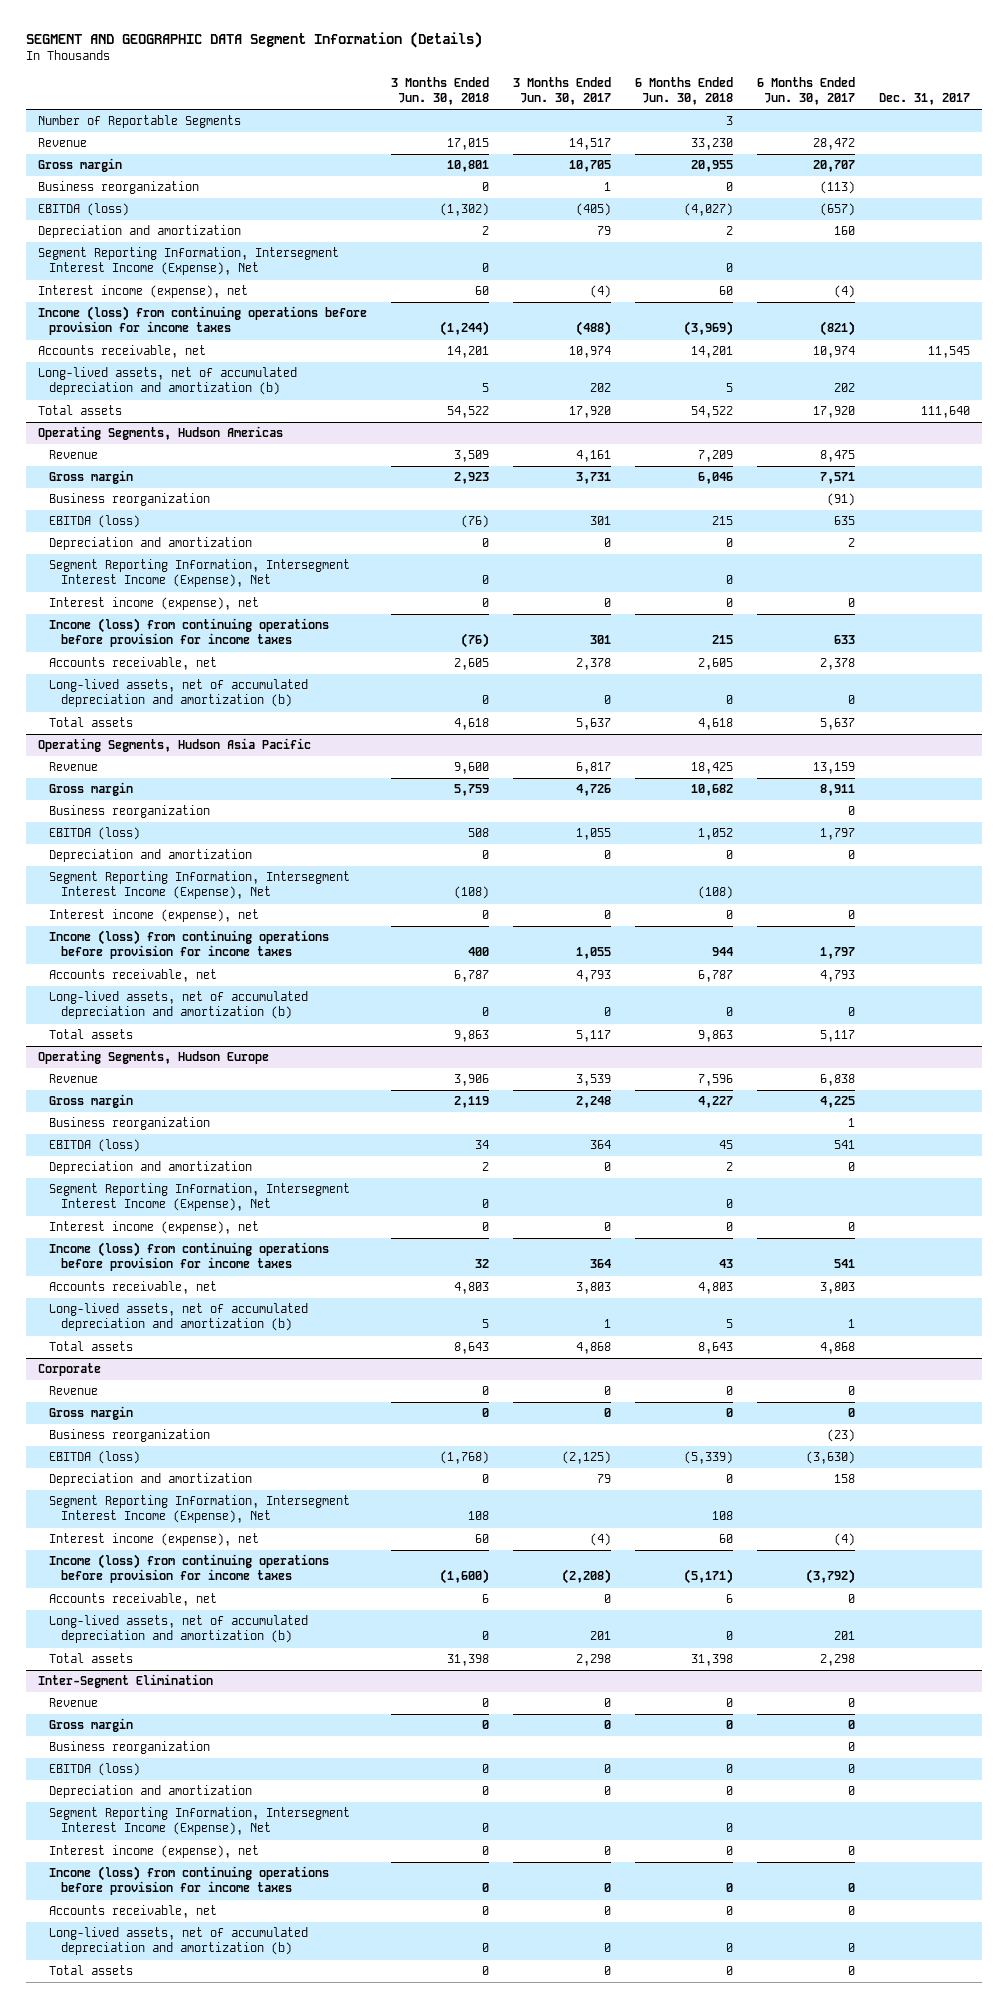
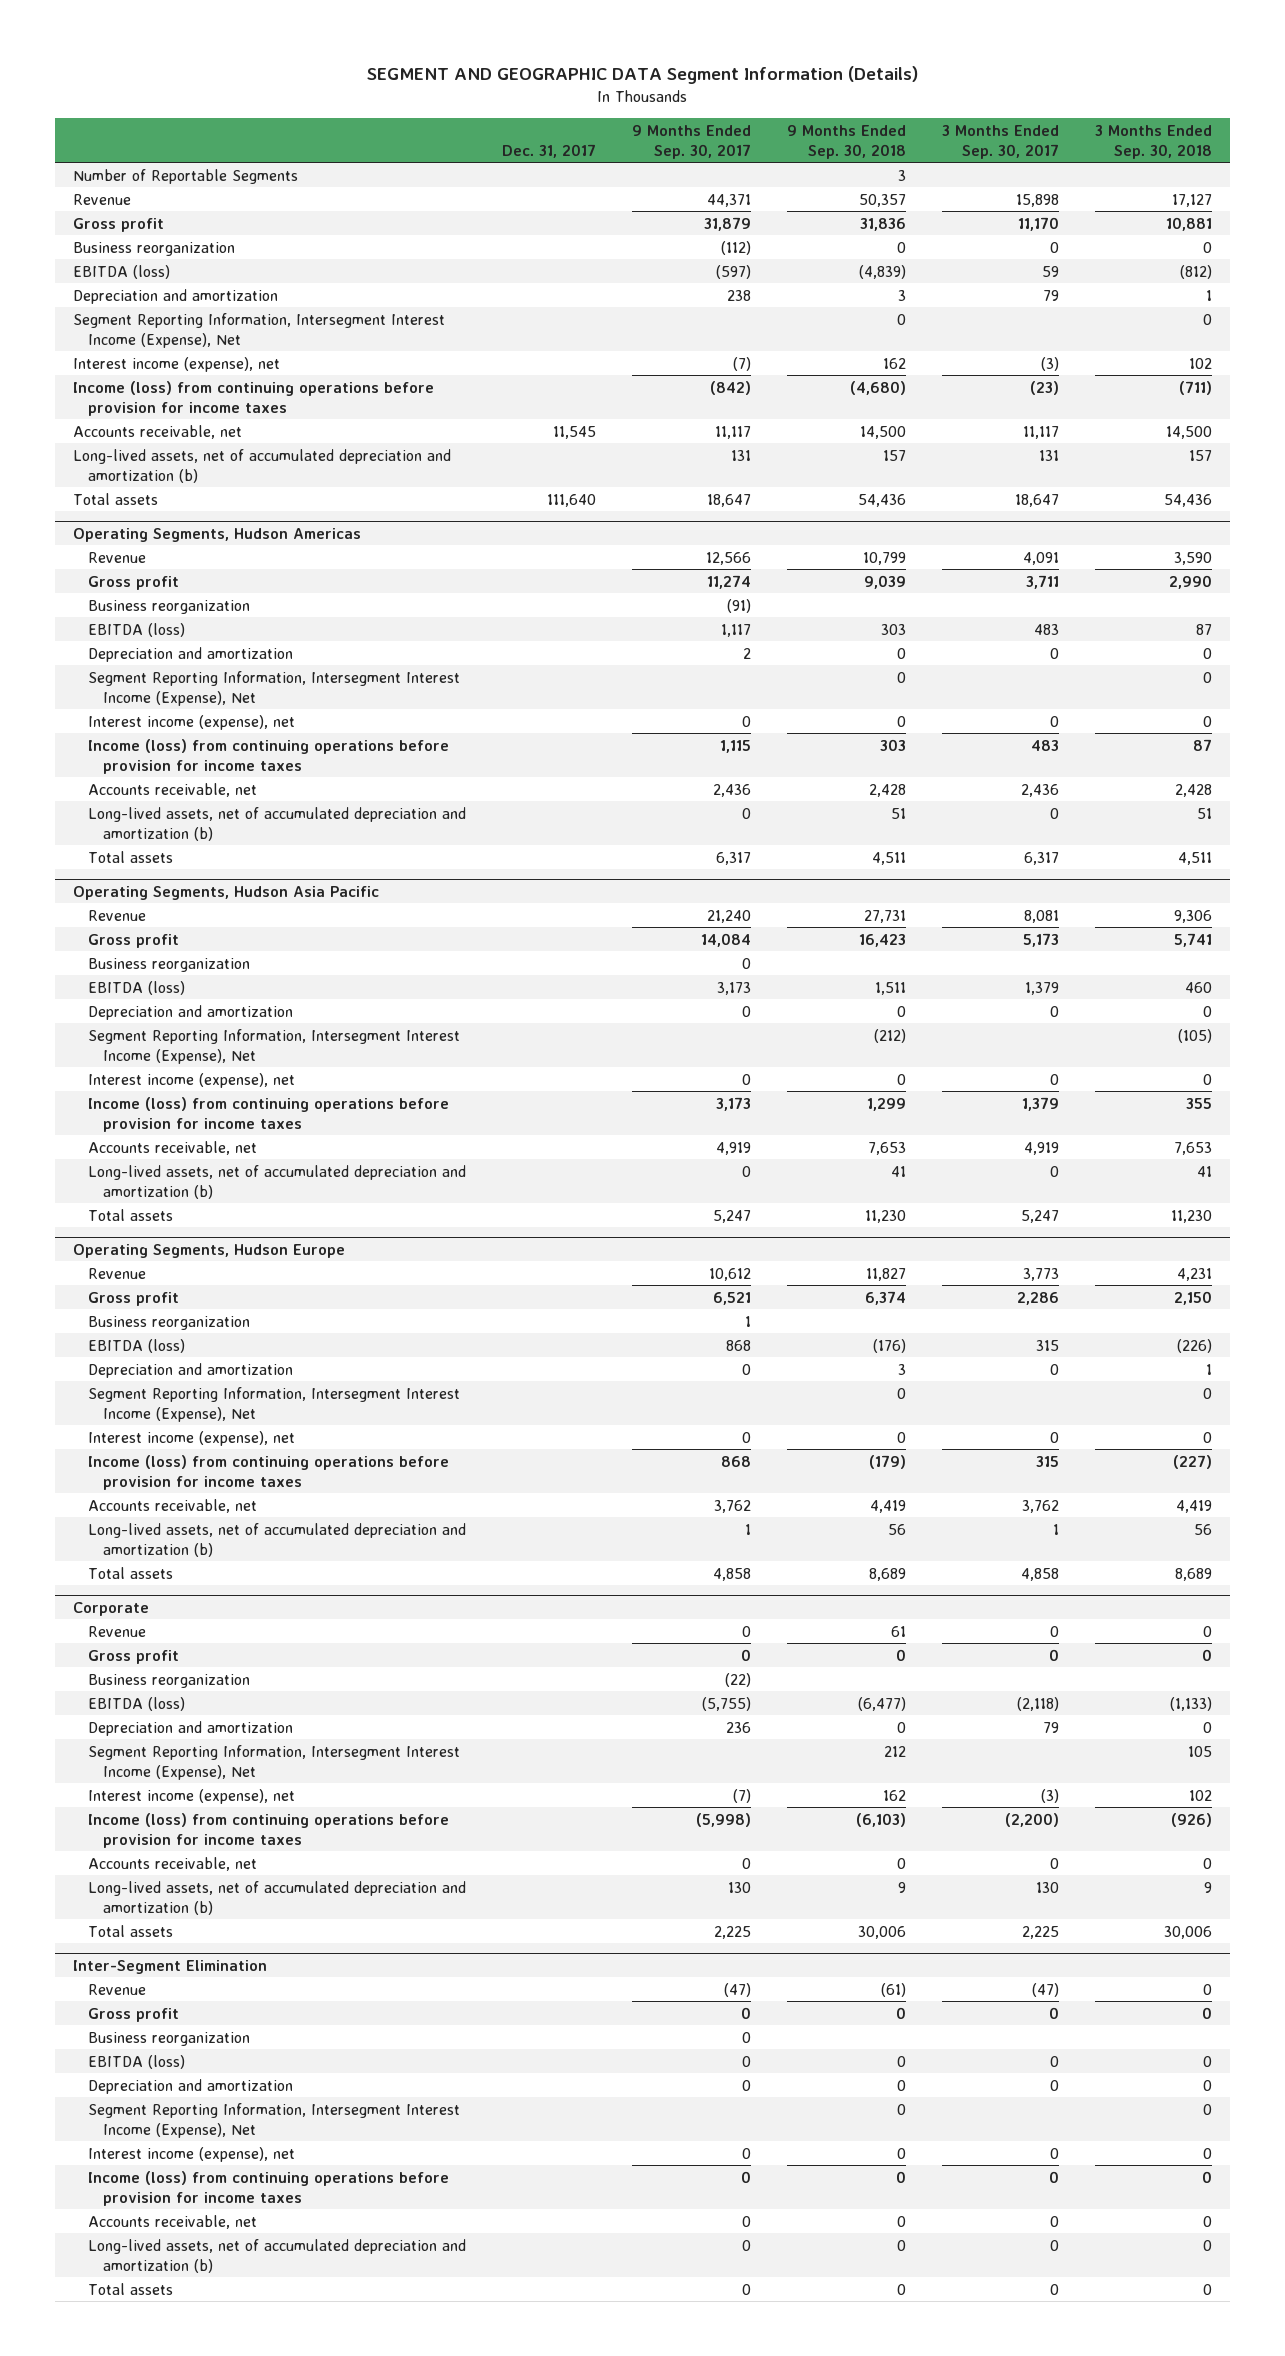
- | 3 Months Ended Jun. 30, 2018 | 3 Months Ended Jun. 30, 2017 | 6 Months Ended Jun. 30, 2018 | 6 Months Ended Jun. 30, 2017 | Dec. 31, 2017
+ | Dec. 31, 2017 | 9 Months Ended Sep. 30, 2017 | 9 Months Ended Sep. 30, 2018 | 3 Months Ended Sep. 30, 2017 | 3 Months Ended Sep. 30, 2018
- Gross margin | 10,801 | 10,705 | 20,955 | 20,707 |
+ Gross profit | | 31,879 | 31,836 | 11,170 | 10,881
@ Operating Segments, Hudson Americas
- Gross margin | 2,923 | 3,731 | 6,046 | 7,571 |
+ Gross profit | | 11,274 | 9,039 | 3,711 | 2,990
@ Operating Segments, Hudson Asia Pacific
- Gross margin | 5,759 | 4,726 | 10,682 | 8,911 |
+ Gross profit | | 14,084 | 16,423 | 5,173 | 5,741
@ Operating Segments, Hudson Europe
- Gross margin | 2,119 | 2,248 | 4,227 | 4,225 |
+ Gross profit | | 6,521 | 6,374 | 2,286 | 2,150
@ Corporate
- Gross margin | 0 | 0 | 0 | 0 |
+ Gross profit | | 0 | 0 | 0 | 0
@ Inter-Segment Elimination
- Gross margin | 0 | 0 | 0 | 0 |
+ Gross profit | | 0 | 0 | 0 | 0

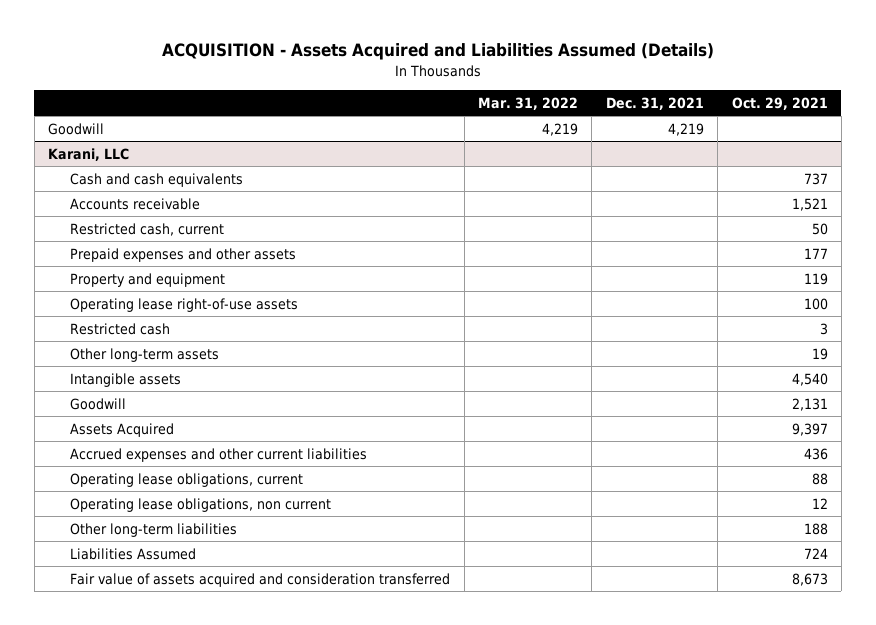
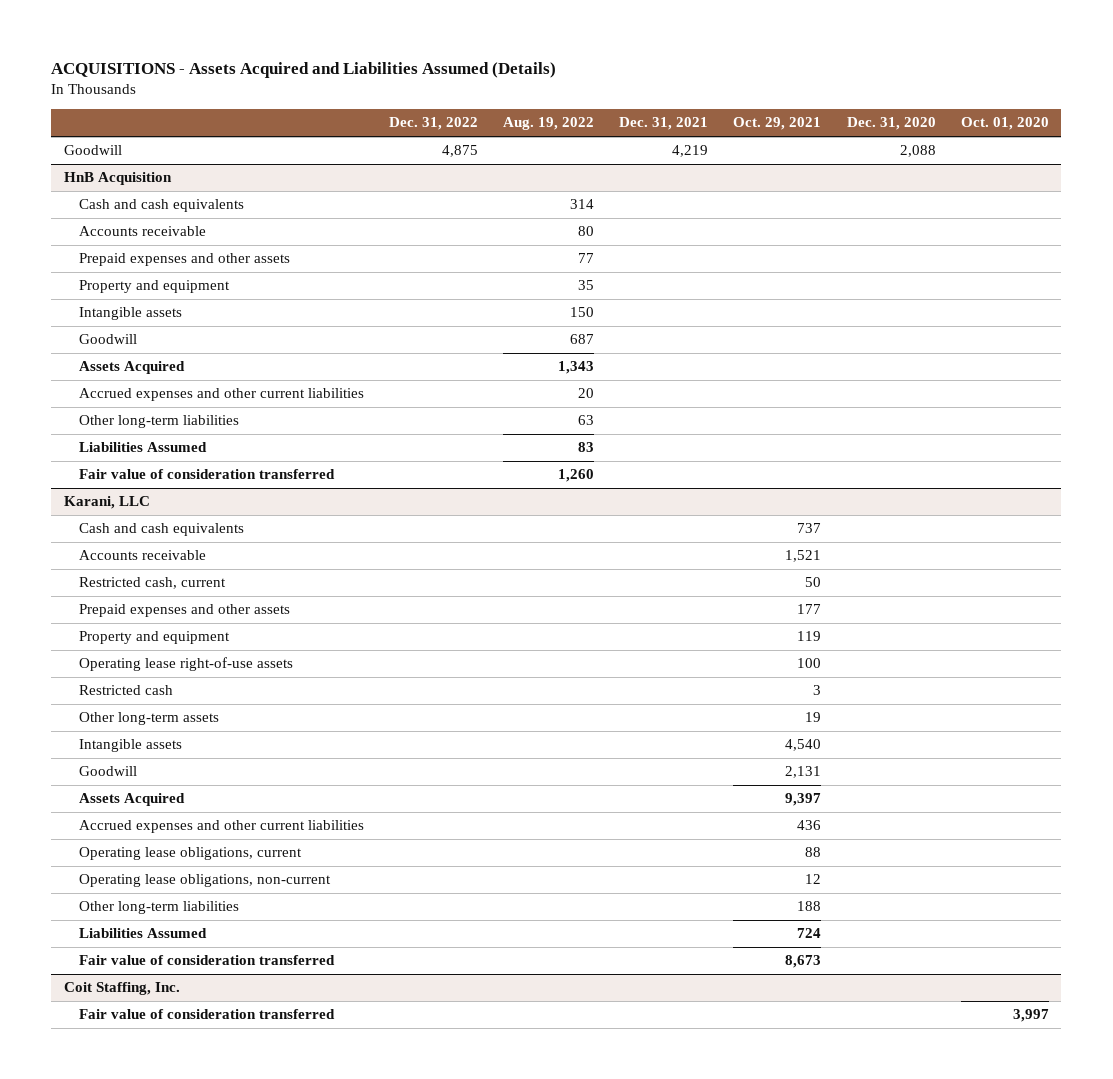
- ACQUISITION - Assets Acquired and Liabilities Assumed (Details)
+ ACQUISITIONS - Assets Acquired and Liabilities Assumed (Details)
- | Mar. 31, 2022 | Dec. 31, 2021 | Oct. 29, 2021
+ | Dec. 31, 2022 | Aug. 19, 2022 | Dec. 31, 2021 | Oct. 29, 2021 | Dec. 31, 2020 | Oct. 01, 2020
+ HnB Acquisition
+ Cash and cash equivalents | | 314 | | | |
+ Accounts receivable | | 80 | | | |
+ Prepaid expenses and other assets | | 77 | | | |
+ Property and equipment | | 35 | | | |
+ Intangible assets | | 150 | | | |
+ Goodwill | | 687 | | | |
+ Assets Acquired | | 1,343 | | | |
+ Accrued expenses and other current liabilities | | 20 | | | |
+ Other long-term liabilities | | 63 | | | |
+ Liabilities Assumed | | 83 | | | |
+ Fair value of consideration transferred | | 1,260 | | | |
@ Karani, LLC
- Operating lease obligations, non current | | | 12
+ Operating lease obligations, non-current | | | | 12 | |
- Fair value of assets acquired and consideration transferred | | | 8,673
+ Fair value of consideration transferred | | | | 8,673 | |
+ Coit Staffing, Inc.
+ Fair value of consideration transferred | | | | | | 3,997

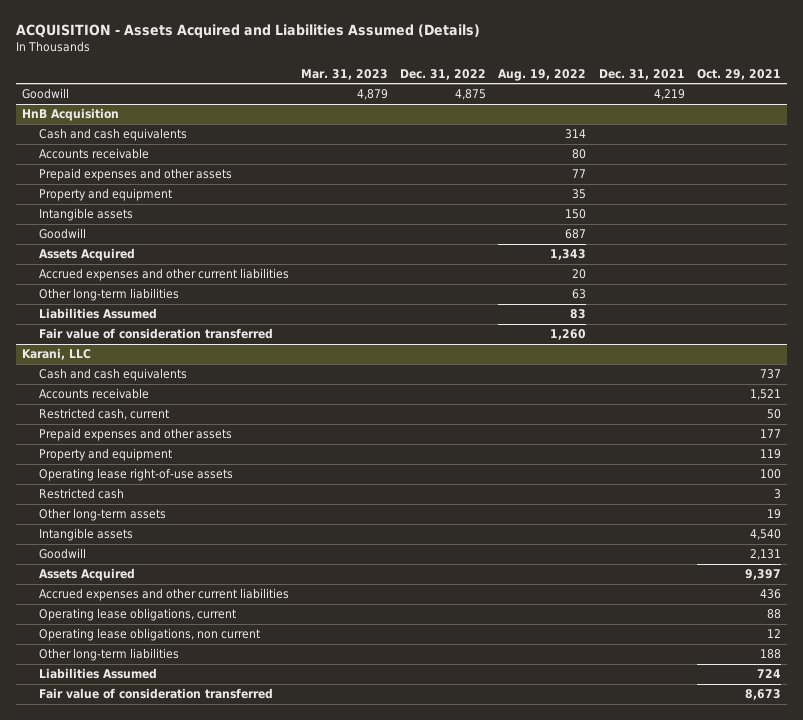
- ACQUISITIONS - Assets Acquired and Liabilities Assumed (Details)
+ ACQUISITION - Assets Acquired and Liabilities Assumed (Details)
- | Dec. 31, 2022 | Aug. 19, 2022 | Dec. 31, 2021 | Oct. 29, 2021 | Dec. 31, 2020 | Oct. 01, 2020
+ | Mar. 31, 2023 | Dec. 31, 2022 | Aug. 19, 2022 | Dec. 31, 2021 | Oct. 29, 2021
@ Karani, LLC
- Operating lease obligations, non-current | | | | 12 | |
+ Operating lease obligations, non current | | | | | 12
- Coit Staffing, Inc.
- Fair value of consideration transferred | | | | | | 3,997

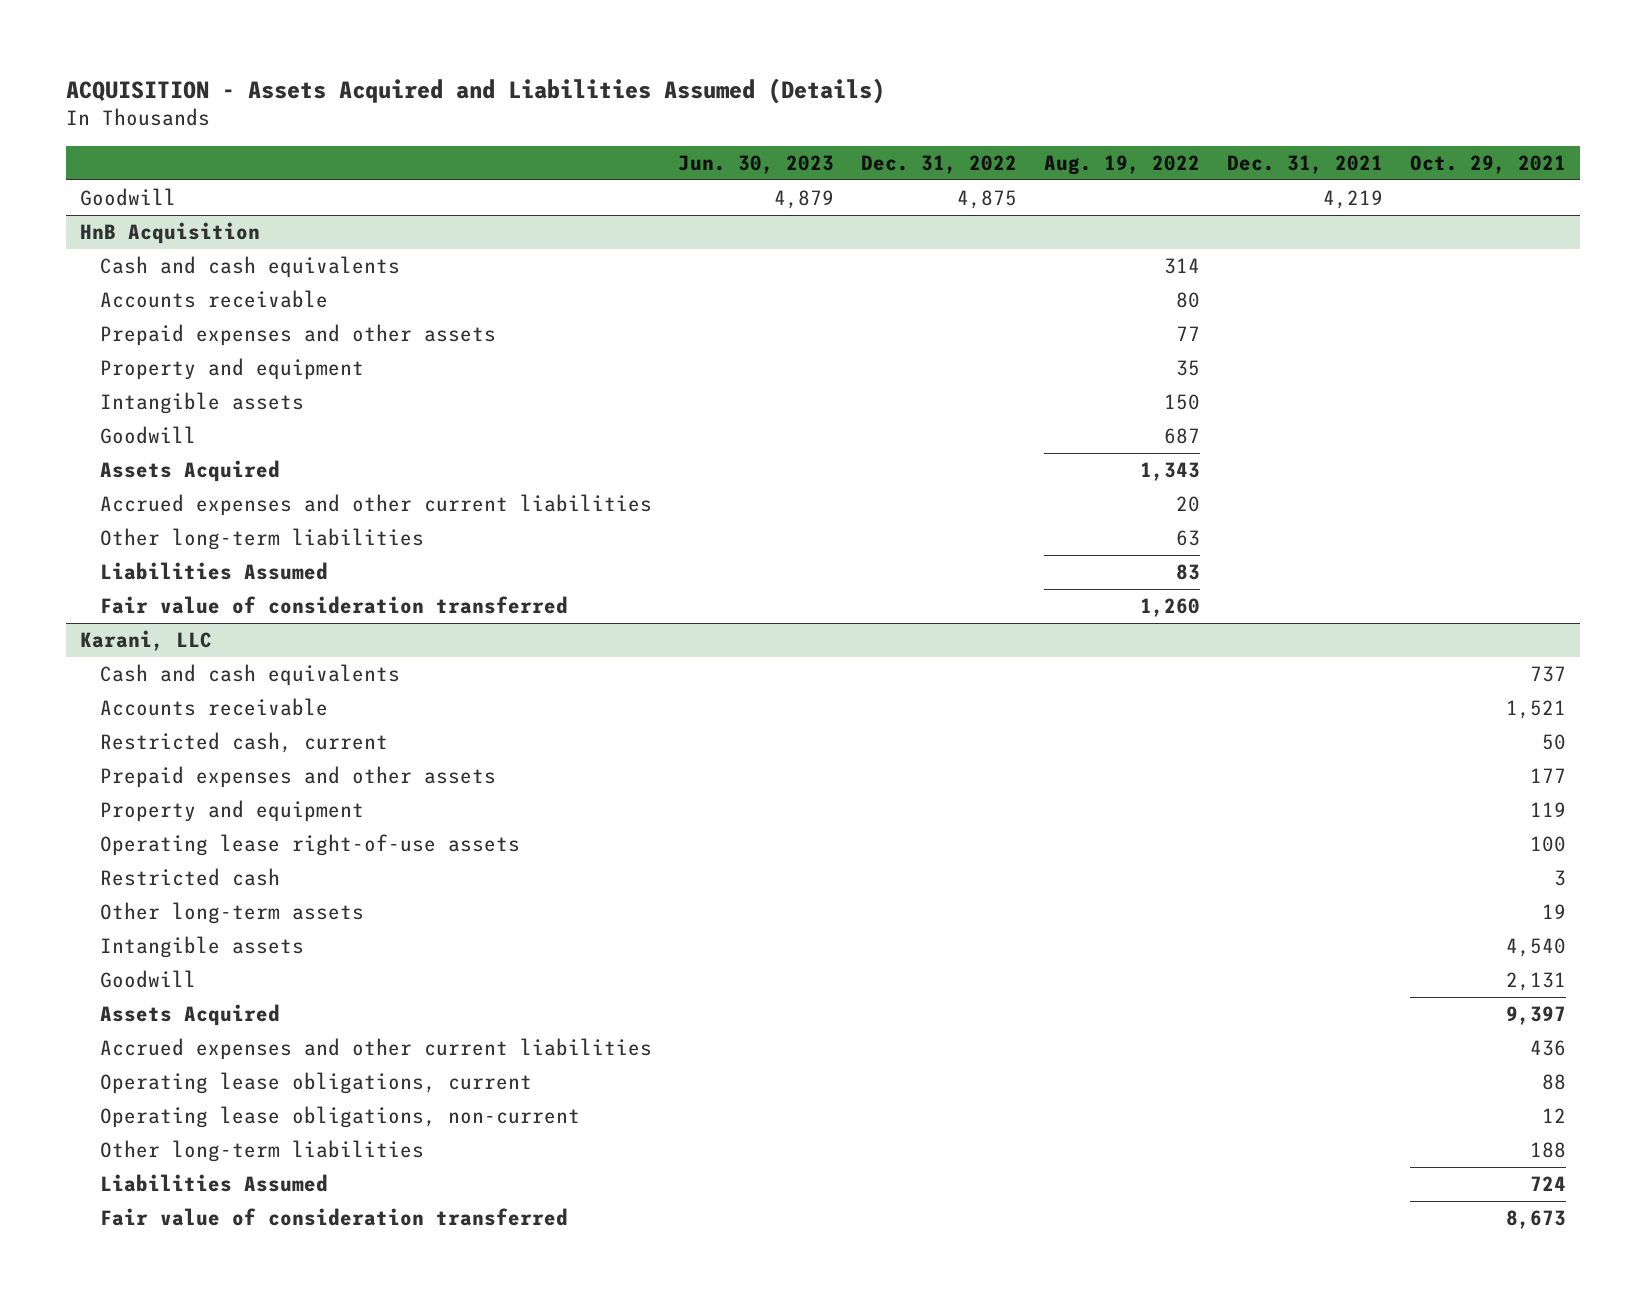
- | Mar. 31, 2023 | Dec. 31, 2022 | Aug. 19, 2022 | Dec. 31, 2021 | Oct. 29, 2021
+ | Jun. 30, 2023 | Dec. 31, 2022 | Aug. 19, 2022 | Dec. 31, 2021 | Oct. 29, 2021
@ Karani, LLC
- Operating lease obligations, non current | | | | | 12
+ Operating lease obligations, non-current | | | | | 12

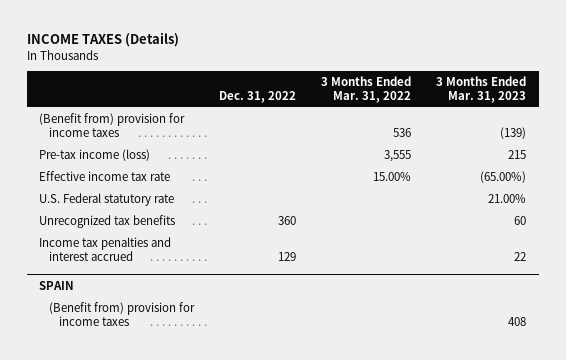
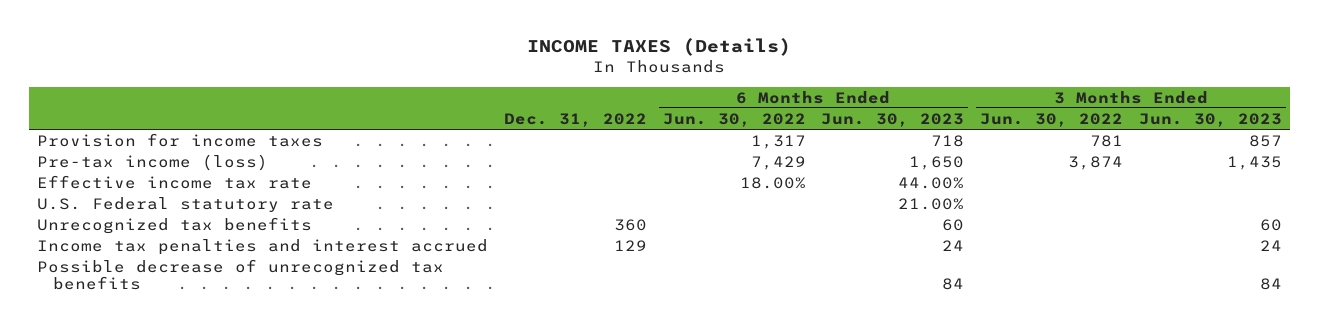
- | Dec. 31, 2022 | 3 Months Ended Mar. 31, 2022 | 3 Months Ended Mar. 31, 2023
+ | Dec. 31, 2022 | 6 Months Ended Jun. 30, 2022 | 6 Months Ended Jun. 30, 2023 | 3 Months Ended Jun. 30, 2022 | 3 Months Ended Jun. 30, 2023
- (Benefit from) provision for income taxes | | 536 | (139)
+ Provision for income taxes | | 1,317 | 718 | 781 | 857
- SPAIN
- (Benefit from) provision for income taxes | | | 408
+ Possible decrease of unrecognized tax benefits | | | 84 | | 84

